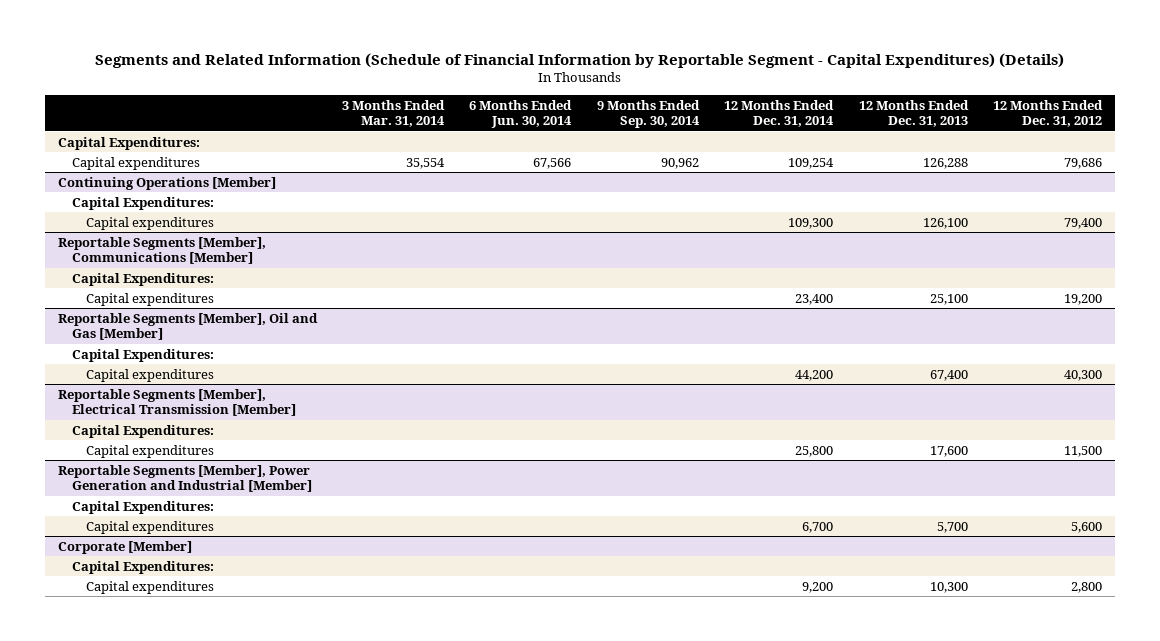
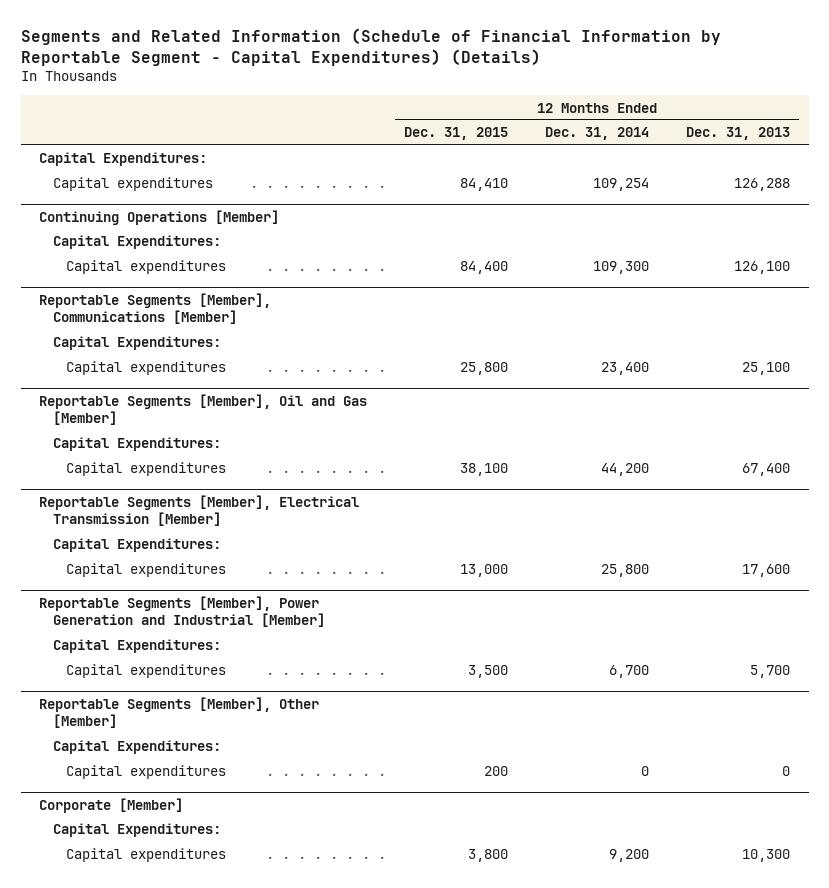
- | 3 Months Ended Mar. 31, 2014 | 6 Months Ended Jun. 30, 2014 | 9 Months Ended Sep. 30, 2014 | 12 Months Ended Dec. 31, 2014 | 12 Months Ended Dec. 31, 2013 | 12 Months Ended Dec. 31, 2012
+ | 12 Months Ended Dec. 31, 2015 | 12 Months Ended Dec. 31, 2014 | 12 Months Ended Dec. 31, 2013
+ Reportable Segments [Member], Other [Member]
+ Capital Expenditures:
+ Capital expenditures | 200 | 0 | 0

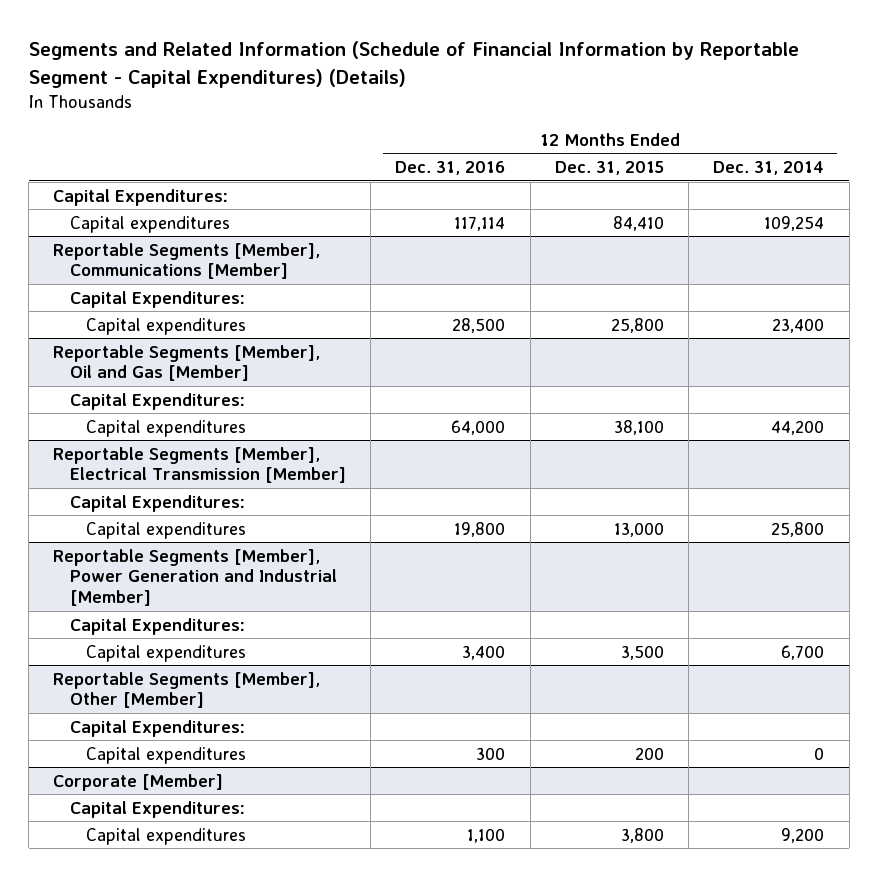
- | 12 Months Ended Dec. 31, 2015 | 12 Months Ended Dec. 31, 2014 | 12 Months Ended Dec. 31, 2013
+ | 12 Months Ended Dec. 31, 2016 | 12 Months Ended Dec. 31, 2015 | 12 Months Ended Dec. 31, 2014
- Continuing Operations [Member]
- Capital Expenditures:
- Capital expenditures | 84,400 | 109,300 | 126,100

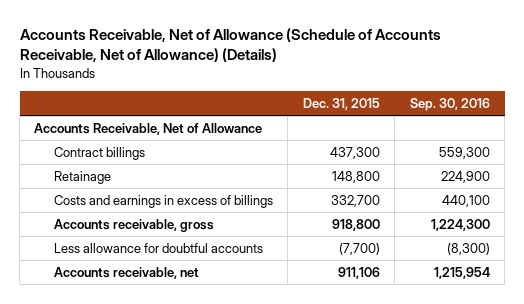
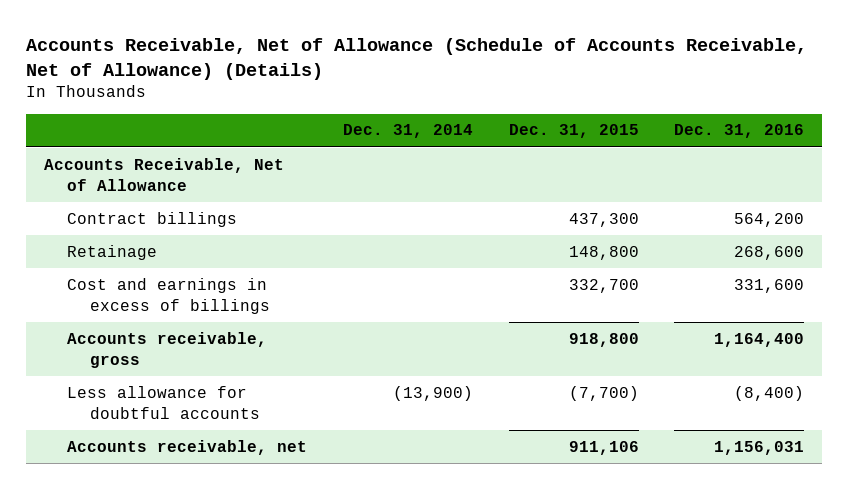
- | Dec. 31, 2015 | Sep. 30, 2016
+ | Dec. 31, 2014 | Dec. 31, 2015 | Dec. 31, 2016
- Costs and earnings in excess of billings | 332,700 | 440,100
+ Cost and earnings in excess of billings | | 332,700 | 331,600

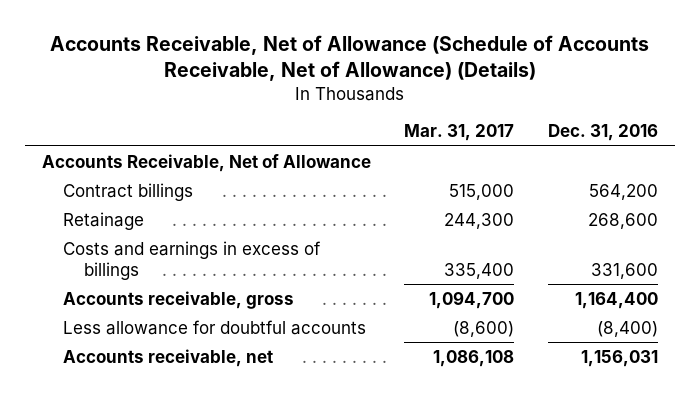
- | Dec. 31, 2014 | Dec. 31, 2015 | Dec. 31, 2016
+ | Mar. 31, 2017 | Dec. 31, 2016
- Cost and earnings in excess of billings | | 332,700 | 331,600
+ Costs and earnings in excess of billings | 335,400 | 331,600

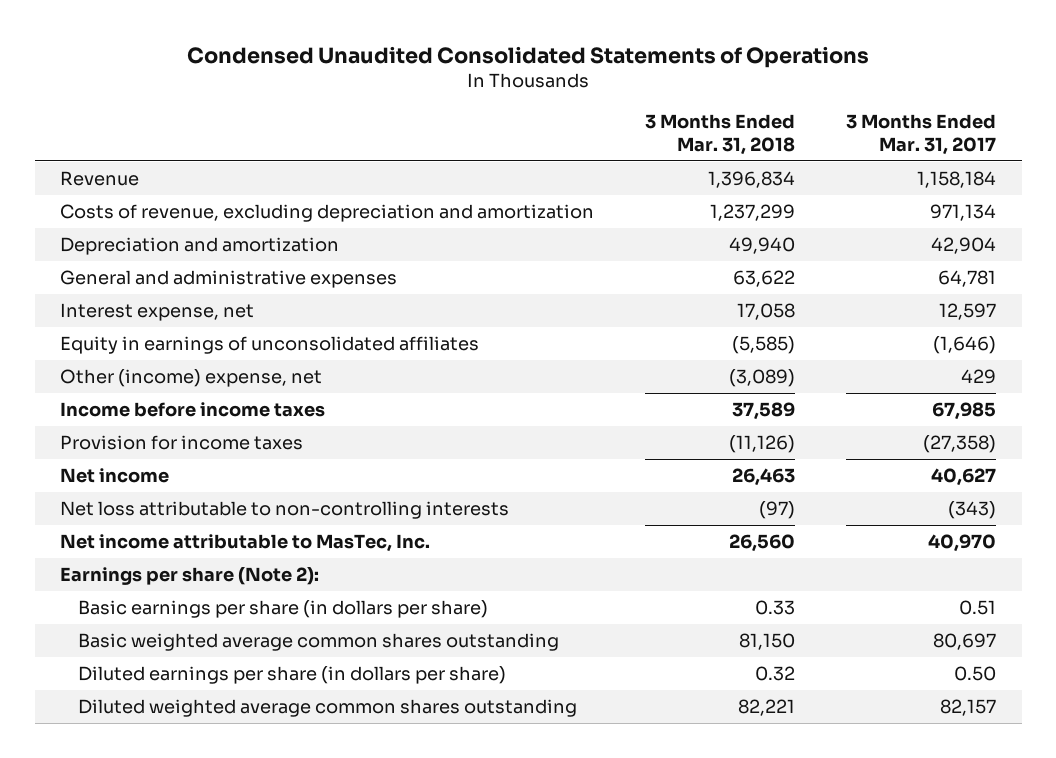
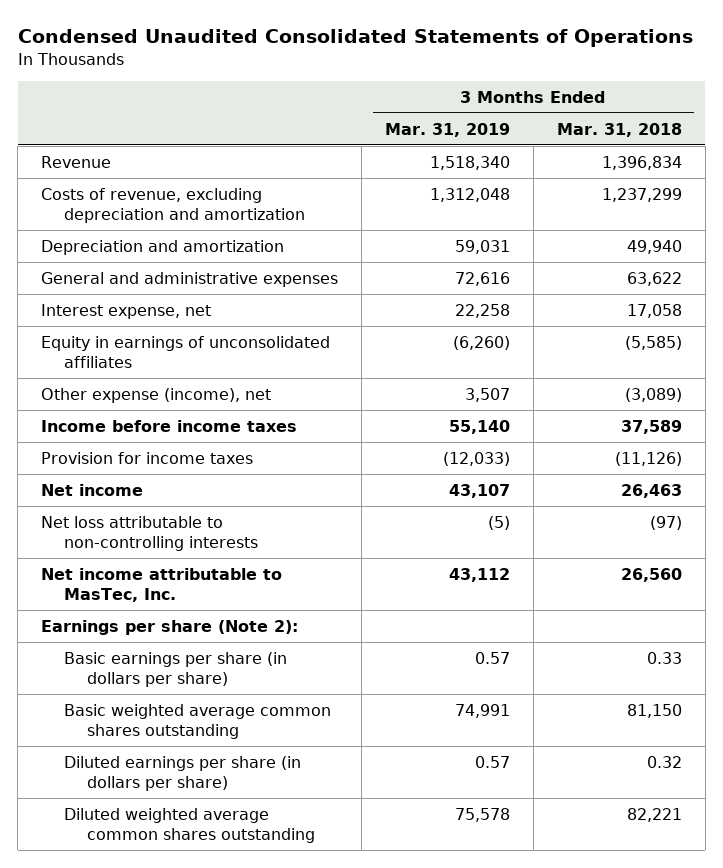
- | 3 Months Ended Mar. 31, 2018 | 3 Months Ended Mar. 31, 2017
+ | 3 Months Ended Mar. 31, 2019 | 3 Months Ended Mar. 31, 2018
- Other (income) expense, net | (3,089) | 429
+ Other expense (income), net | 3,507 | (3,089)

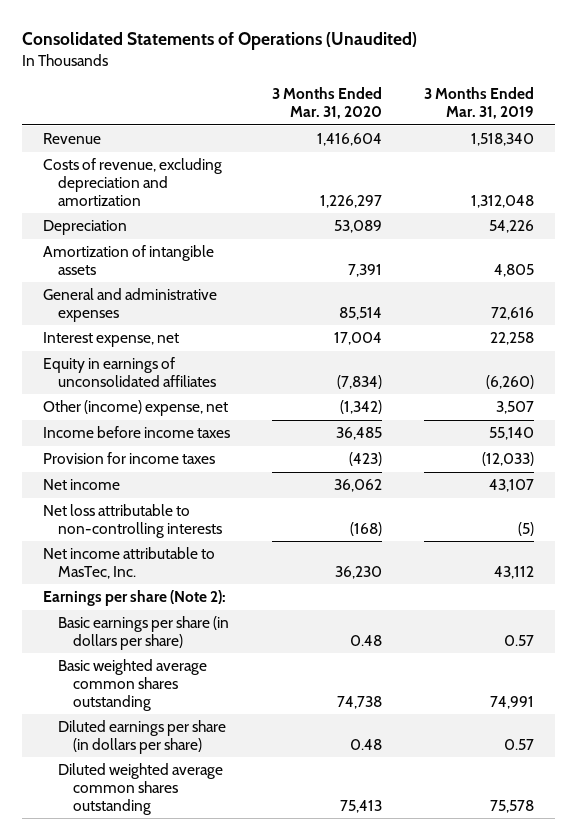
- Condensed Unaudited Consolidated Statements of Operations
+ Consolidated Statements of Operations (Unaudited)
- | 3 Months Ended Mar. 31, 2019 | 3 Months Ended Mar. 31, 2018
+ | 3 Months Ended Mar. 31, 2020 | 3 Months Ended Mar. 31, 2019
- Depreciation and amortization | 59,031 | 49,940
+ Depreciation | 53,089 | 54,226
+ Amortization of intangible assets | 7,391 | 4,805
- Other expense (income), net | 3,507 | (3,089)
+ Other (income) expense, net | (1,342) | 3,507

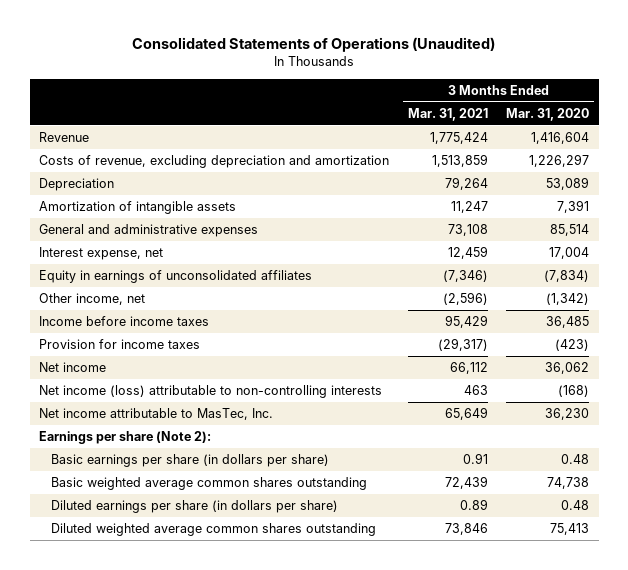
- | 3 Months Ended Mar. 31, 2020 | 3 Months Ended Mar. 31, 2019
+ | 3 Months Ended Mar. 31, 2021 | 3 Months Ended Mar. 31, 2020
- Other (income) expense, net | (1,342) | 3,507
+ Other income, net | (2,596) | (1,342)
- Net loss attributable to non-controlling interests | (168) | (5)
+ Net income (loss) attributable to non-controlling interests | 463 | (168)

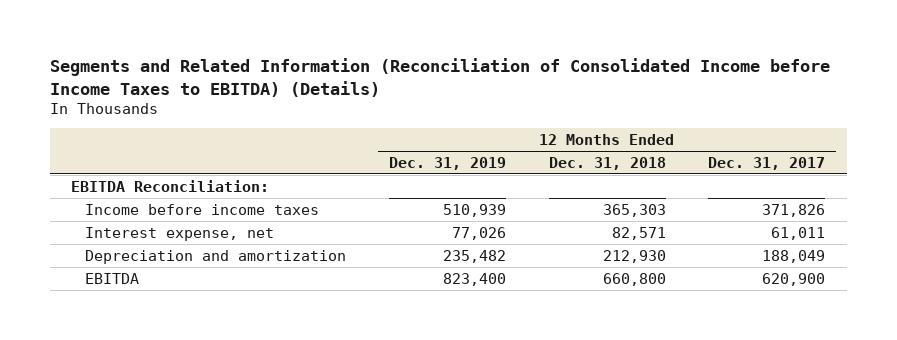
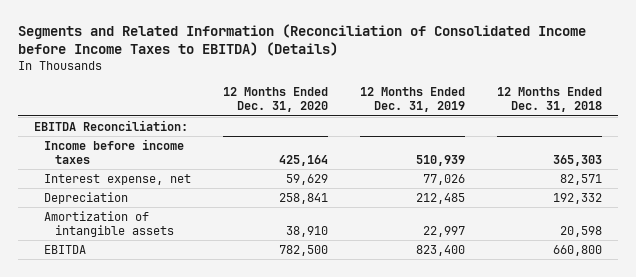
- | 12 Months Ended Dec. 31, 2019 | 12 Months Ended Dec. 31, 2018 | 12 Months Ended Dec. 31, 2017
+ | 12 Months Ended Dec. 31, 2020 | 12 Months Ended Dec. 31, 2019 | 12 Months Ended Dec. 31, 2018
- Depreciation and amortization | 235,482 | 212,930 | 188,049
+ Depreciation | 258,841 | 212,485 | 192,332
+ Amortization of intangible assets | 38,910 | 22,997 | 20,598

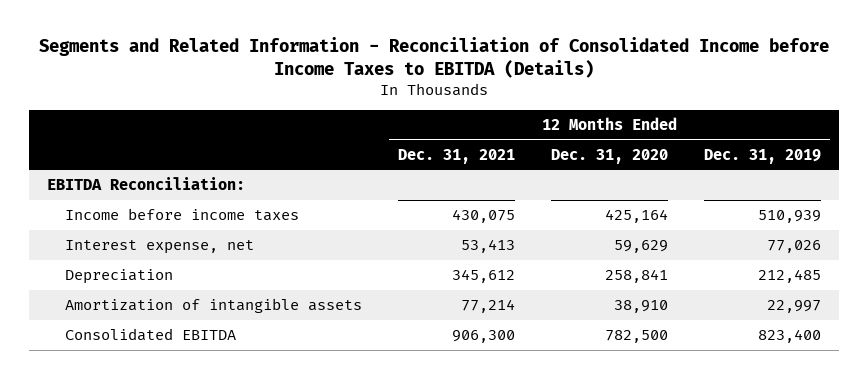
- Segments and Related Information (Reconciliation of Consolidated Income before Income Taxes to EBITDA) (Details)
+ Segments and Related Information - Reconciliation of Consolidated Income before Income Taxes to EBITDA (Details)
- | 12 Months Ended Dec. 31, 2020 | 12 Months Ended Dec. 31, 2019 | 12 Months Ended Dec. 31, 2018
+ | 12 Months Ended Dec. 31, 2021 | 12 Months Ended Dec. 31, 2020 | 12 Months Ended Dec. 31, 2019
- EBITDA | 782,500 | 823,400 | 660,800
+ Consolidated EBITDA | 906,300 | 782,500 | 823,400

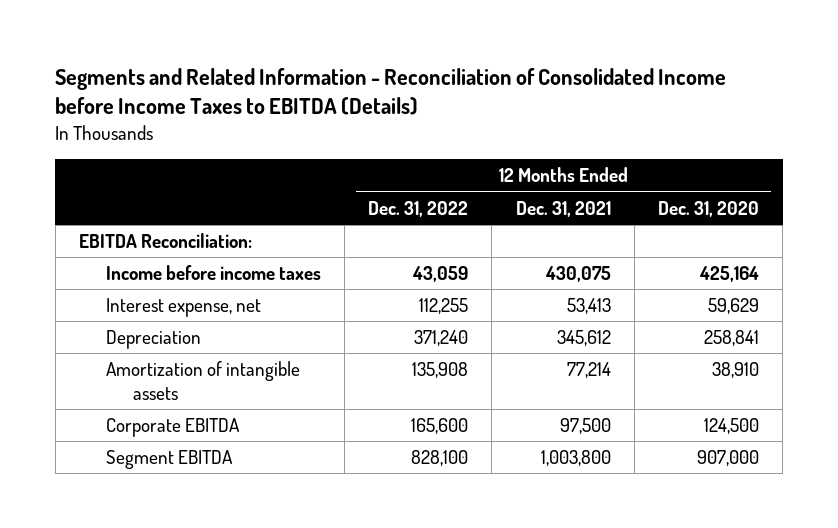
- | 12 Months Ended Dec. 31, 2021 | 12 Months Ended Dec. 31, 2020 | 12 Months Ended Dec. 31, 2019
+ | 12 Months Ended Dec. 31, 2022 | 12 Months Ended Dec. 31, 2021 | 12 Months Ended Dec. 31, 2020
- Consolidated EBITDA | 906,300 | 782,500 | 823,400
+ Corporate EBITDA | 165,600 | 97,500 | 124,500
+ Segment EBITDA | 828,100 | 1,003,800 | 907,000

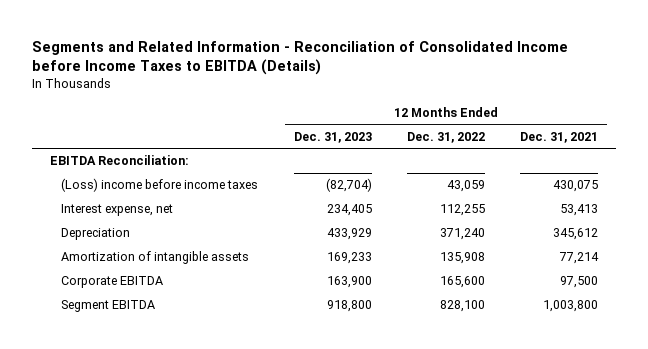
- | 12 Months Ended Dec. 31, 2022 | 12 Months Ended Dec. 31, 2021 | 12 Months Ended Dec. 31, 2020
+ | 12 Months Ended Dec. 31, 2023 | 12 Months Ended Dec. 31, 2022 | 12 Months Ended Dec. 31, 2021
- Income before income taxes | 43,059 | 430,075 | 425,164
+ (Loss) income before income taxes | (82,704) | 43,059 | 430,075

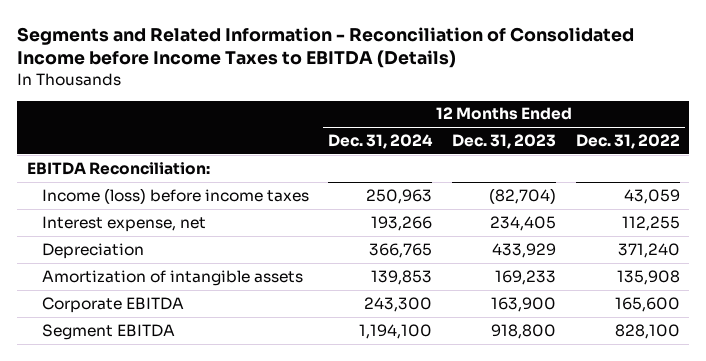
- | 12 Months Ended Dec. 31, 2023 | 12 Months Ended Dec. 31, 2022 | 12 Months Ended Dec. 31, 2021
+ | 12 Months Ended Dec. 31, 2024 | 12 Months Ended Dec. 31, 2023 | 12 Months Ended Dec. 31, 2022
- (Loss) income before income taxes | (82,704) | 43,059 | 430,075
+ Income (loss) before income taxes | 250,963 | (82,704) | 43,059

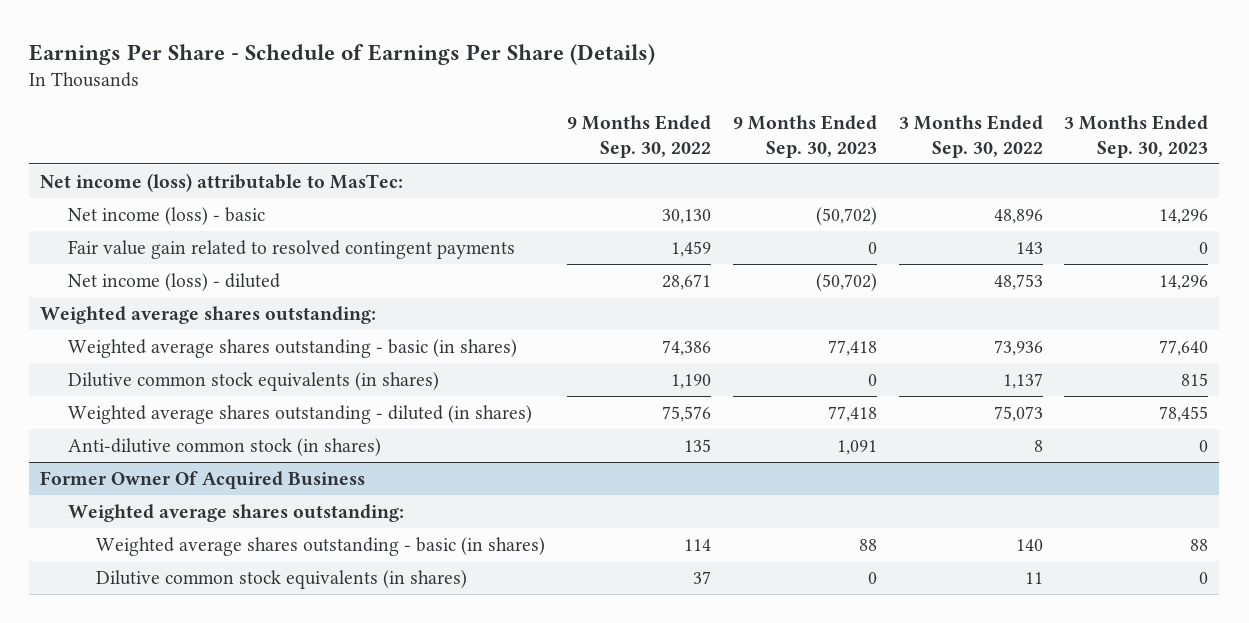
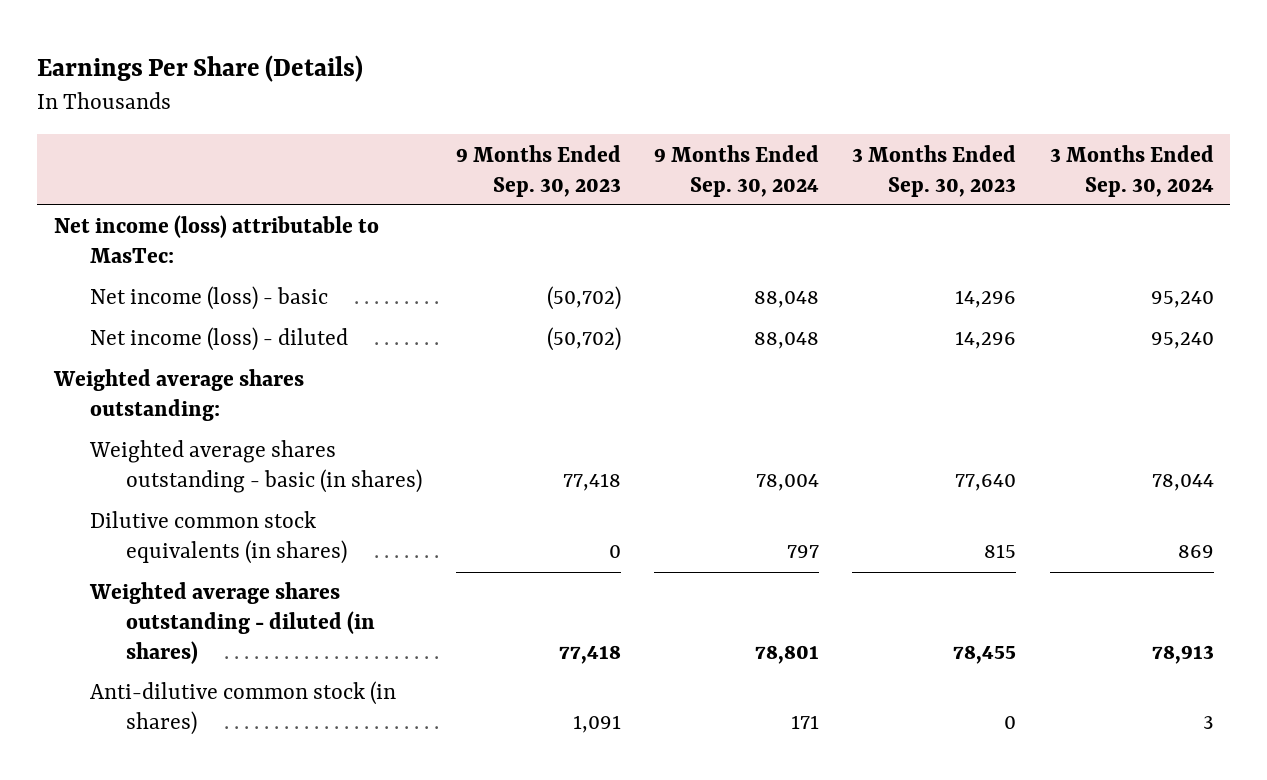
- Earnings Per Share - Schedule of Earnings Per Share (Details)
+ Earnings Per Share (Details)
- | 9 Months Ended Sep. 30, 2022 | 9 Months Ended Sep. 30, 2023 | 3 Months Ended Sep. 30, 2022 | 3 Months Ended Sep. 30, 2023
+ | 9 Months Ended Sep. 30, 2023 | 9 Months Ended Sep. 30, 2024 | 3 Months Ended Sep. 30, 2023 | 3 Months Ended Sep. 30, 2024
- Fair value gain related to resolved contingent payments | 1,459 | 0 | 143 | 0
- Former Owner Of Acquired Business
- Weighted average shares outstanding:
- Weighted average shares outstanding - basic (in shares) | 114 | 88 | 140 | 88
- Dilutive common stock equivalents (in shares) | 37 | 0 | 11 | 0

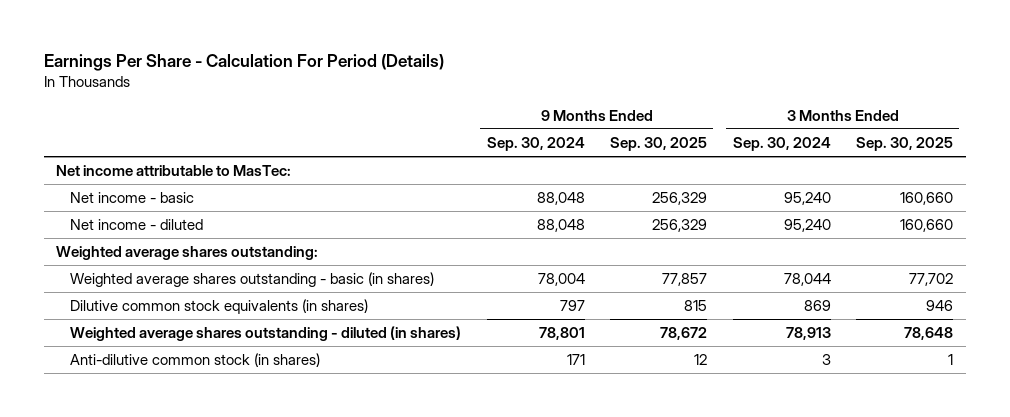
- Earnings Per Share (Details)
+ Earnings Per Share - Calculation For Period (Details)
- | 9 Months Ended Sep. 30, 2023 | 9 Months Ended Sep. 30, 2024 | 3 Months Ended Sep. 30, 2023 | 3 Months Ended Sep. 30, 2024
+ | 9 Months Ended Sep. 30, 2024 | 9 Months Ended Sep. 30, 2025 | 3 Months Ended Sep. 30, 2024 | 3 Months Ended Sep. 30, 2025
- Net income (loss) attributable to MasTec:
- Net income (loss) - basic | (50,702) | 88,048 | 14,296 | 95,240
- Net income (loss) - diluted | (50,702) | 88,048 | 14,296 | 95,240
+ Net income attributable to MasTec:
+ Net income - basic | 88,048 | 256,329 | 95,240 | 160,660
+ Net income - diluted | 88,048 | 256,329 | 95,240 | 160,660

